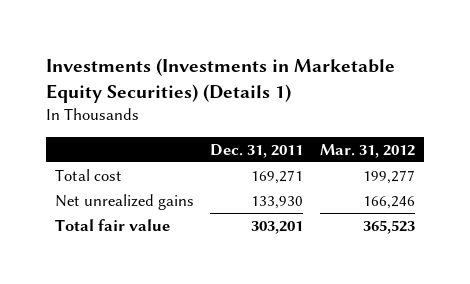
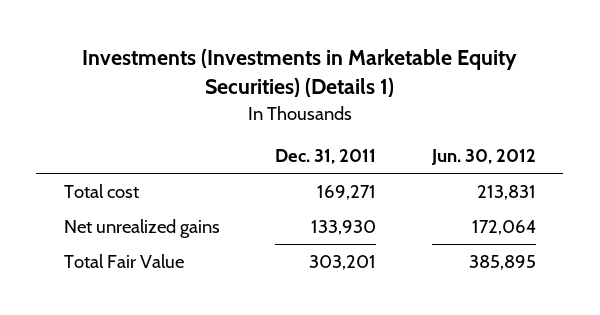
- | Dec. 31, 2011 | Mar. 31, 2012
+ | Dec. 31, 2011 | Jun. 30, 2012
- Total fair value | 303,201 | 365,523
+ Total Fair Value | 303,201 | 385,895

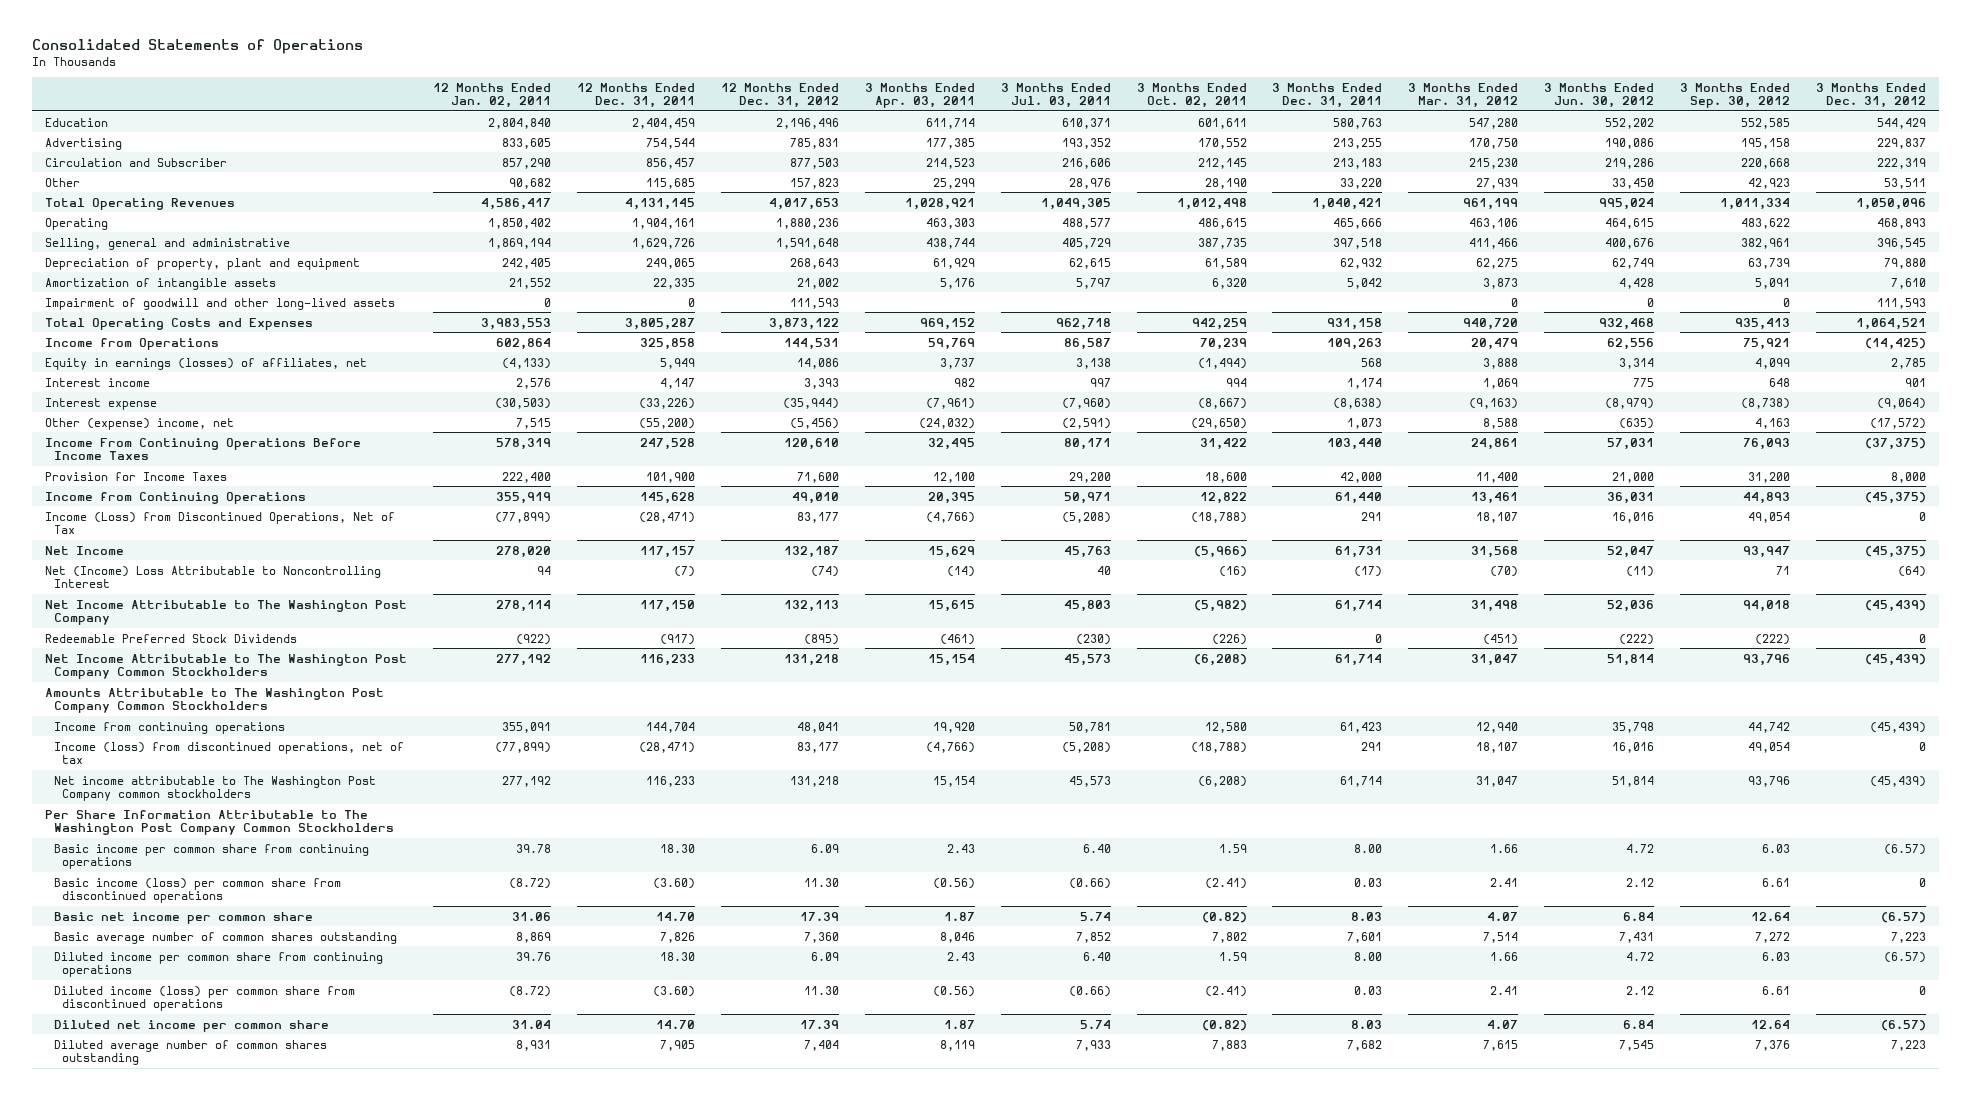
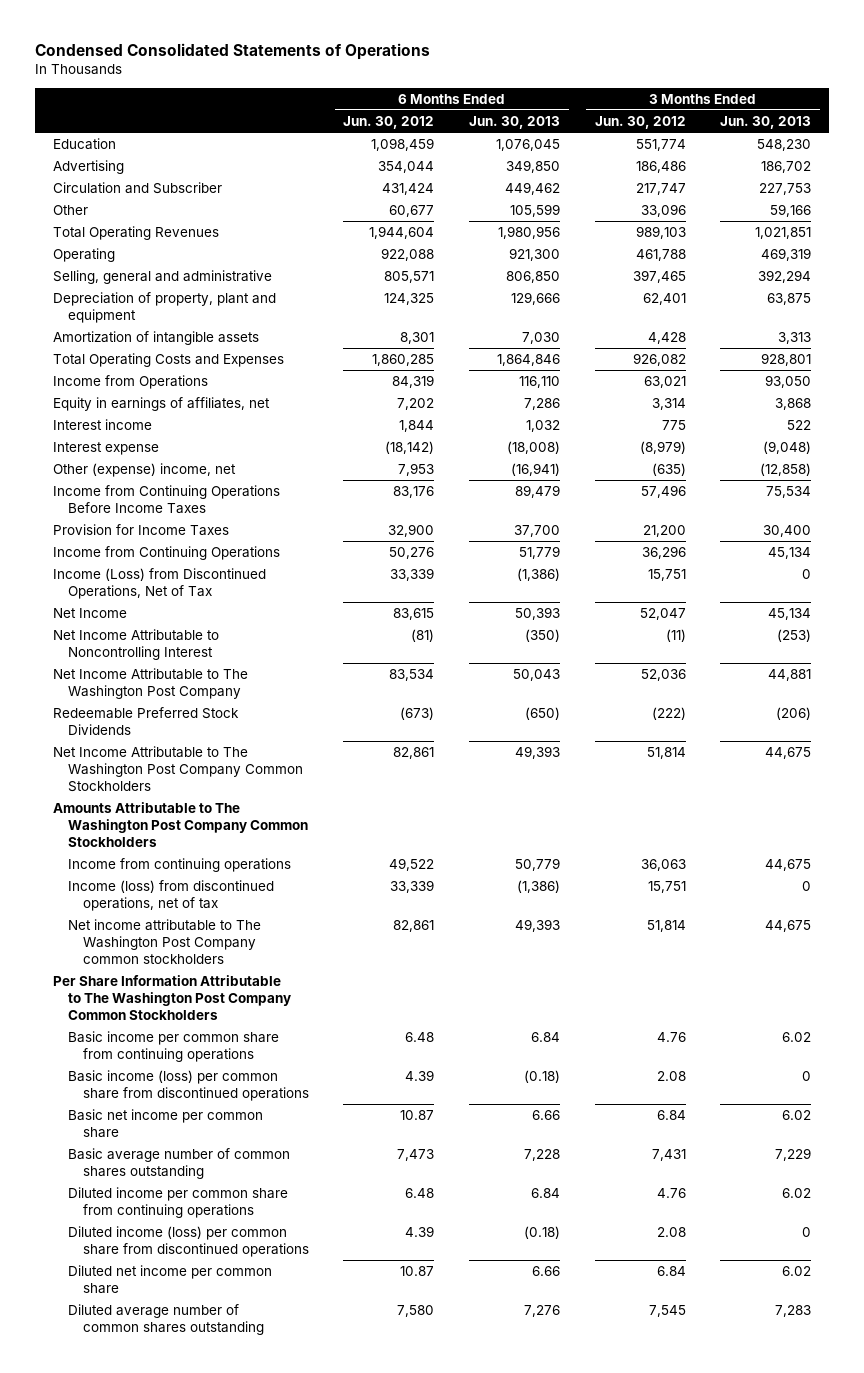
- Consolidated Statements of Operations
+ Condensed Consolidated Statements of Operations
- | 12 Months Ended Jan. 02, 2011 | 12 Months Ended Dec. 31, 2011 | 12 Months Ended Dec. 31, 2012 | 3 Months Ended Apr. 03, 2011 | 3 Months Ended Jul. 03, 2011 | 3 Months Ended Oct. 02, 2011 | 3 Months Ended Dec. 31, 2011 | 3 Months Ended Mar. 31, 2012 | 3 Months Ended Jun. 30, 2012 | 3 Months Ended Sep. 30, 2012 | 3 Months Ended Dec. 31, 2012
+ | 6 Months Ended Jun. 30, 2012 | 6 Months Ended Jun. 30, 2013 | 3 Months Ended Jun. 30, 2012 | 3 Months Ended Jun. 30, 2013
- Education | 2,804,840 | 2,404,459 | 2,196,496 | 611,714 | 610,371 | 601,611 | 580,763 | 547,280 | 552,202 | 552,585 | 544,429
- Advertising | 833,605 | 754,544 | 785,831 | 177,385 | 193,352 | 170,552 | 213,255 | 170,750 | 190,086 | 195,158 | 229,837
- Circulation and Subscriber | 857,290 | 856,457 | 877,503 | 214,523 | 216,606 | 212,145 | 213,183 | 215,230 | 219,286 | 220,668 | 222,319
- Other | 90,682 | 115,685 | 157,823 | 25,299 | 28,976 | 28,190 | 33,220 | 27,939 | 33,450 | 42,923 | 53,511
- Total Operating Revenues | 4,586,417 | 4,131,145 | 4,017,653 | 1,028,921 | 1,049,305 | 1,012,498 | 1,040,421 | 961,199 | 995,024 | 1,011,334 | 1,050,096
- Operating | 1,850,402 | 1,904,161 | 1,880,236 | 463,303 | 488,577 | 486,615 | 465,666 | 463,106 | 464,615 | 483,622 | 468,893
- Selling, general and administrative | 1,869,194 | 1,629,726 | 1,591,648 | 438,744 | 405,729 | 387,735 | 397,518 | 411,466 | 400,676 | 382,961 | 396,545
- Depreciation of property, plant and equipment | 242,405 | 249,065 | 268,643 | 61,929 | 62,615 | 61,589 | 62,932 | 62,275 | 62,749 | 63,739 | 79,880
+ Education | 1,098,459 | 1,076,045 | 551,774 | 548,230
+ Advertising | 354,044 | 349,850 | 186,486 | 186,702
+ Circulation and Subscriber | 431,424 | 449,462 | 217,747 | 227,753
+ Other | 60,677 | 105,599 | 33,096 | 59,166
+ Total Operating Revenues | 1,944,604 | 1,980,956 | 989,103 | 1,021,851
+ Operating | 922,088 | 921,300 | 461,788 | 469,319
+ Selling, general and administrative | 805,571 | 806,850 | 397,465 | 392,294
+ Depreciation of property, plant and equipment | 124,325 | 129,666 | 62,401 | 63,875
- Impairment of goodwill and other long-lived assets | 0 | 0 | 111,593 | | | | | 0 | 0 | 0 | 111,593
- Total Operating Costs and Expenses | 3,983,553 | 3,805,287 | 3,873,122 | 969,152 | 962,718 | 942,259 | 931,158 | 940,720 | 932,468 | 935,413 | 1,064,521
- Income from Operations | 602,864 | 325,858 | 144,531 | 59,769 | 86,587 | 70,239 | 109,263 | 20,479 | 62,556 | 75,921 | (14,425)
- Equity in earnings (losses) of affiliates, net | (4,133) | 5,949 | 14,086 | 3,737 | 3,138 | (1,494) | 568 | 3,888 | 3,314 | 4,099 | 2,785
+ Total Operating Costs and Expenses | 1,860,285 | 1,864,846 | 926,082 | 928,801
+ Income from Operations | 84,319 | 116,110 | 63,021 | 93,050
+ Equity in earnings of affiliates, net | 7,202 | 7,286 | 3,314 | 3,868
- Income From Continuing Operations Before Income Taxes | 578,319 | 247,528 | 120,610 | 32,495 | 80,171 | 31,422 | 103,440 | 24,861 | 57,031 | 76,093 | (37,375)
- Provision for Income Taxes | 222,400 | 101,900 | 71,600 | 12,100 | 29,200 | 18,600 | 42,000 | 11,400 | 21,000 | 31,200 | 8,000
- Income from Continuing Operations | 355,919 | 145,628 | 49,010 | 20,395 | 50,971 | 12,822 | 61,440 | 13,461 | 36,031 | 44,893 | (45,375)
- Income (Loss) from Discontinued Operations, Net of Tax | (77,899) | (28,471) | 83,177 | (4,766) | (5,208) | (18,788) | 291 | 18,107 | 16,016 | 49,054 | 0
+ Income from Continuing Operations Before Income Taxes | 83,176 | 89,479 | 57,496 | 75,534
+ Provision for Income Taxes | 32,900 | 37,700 | 21,200 | 30,400
+ Income from Continuing Operations | 50,276 | 51,779 | 36,296 | 45,134
+ Income (Loss) from Discontinued Operations, Net of Tax | 33,339 | (1,386) | 15,751 | 0
- Net (Income) Loss Attributable to Noncontrolling Interest | 94 | (7) | (74) | (14) | 40 | (16) | (17) | (70) | (11) | 71 | (64)
+ Net Income Attributable to Noncontrolling Interest | (81) | (350) | (11) | (253)
- Income from continuing operations | 355,091 | 144,704 | 48,041 | 19,920 | 50,781 | 12,580 | 61,423 | 12,940 | 35,798 | 44,742 | (45,439)
- Income (loss) from discontinued operations, net of tax | (77,899) | (28,471) | 83,177 | (4,766) | (5,208) | (18,788) | 291 | 18,107 | 16,016 | 49,054 | 0
+ Income from continuing operations | 49,522 | 50,779 | 36,063 | 44,675
+ Income (loss) from discontinued operations, net of tax | 33,339 | (1,386) | 15,751 | 0
- Basic income per common share from continuing operations | 39.78 | 18.30 | 6.09 | 2.43 | 6.40 | 1.59 | 8.00 | 1.66 | 4.72 | 6.03 | (6.57)
- Basic income (loss) per common share from discontinued operations | (8.72) | (3.60) | 11.30 | (0.56) | (0.66) | (2.41) | 0.03 | 2.41 | 2.12 | 6.61 | 0
+ Basic income per common share from continuing operations | 6.48 | 6.84 | 4.76 | 6.02
+ Basic income (loss) per common share from discontinued operations | 4.39 | (0.18) | 2.08 | 0
- Diluted income per common share from continuing operations | 39.76 | 18.30 | 6.09 | 2.43 | 6.40 | 1.59 | 8.00 | 1.66 | 4.72 | 6.03 | (6.57)
- Diluted income (loss) per common share from discontinued operations | (8.72) | (3.60) | 11.30 | (0.56) | (0.66) | (2.41) | 0.03 | 2.41 | 2.12 | 6.61 | 0
+ Diluted income per common share from continuing operations | 6.48 | 6.84 | 4.76 | 6.02
+ Diluted income (loss) per common share from discontinued operations | 4.39 | (0.18) | 2.08 | 0

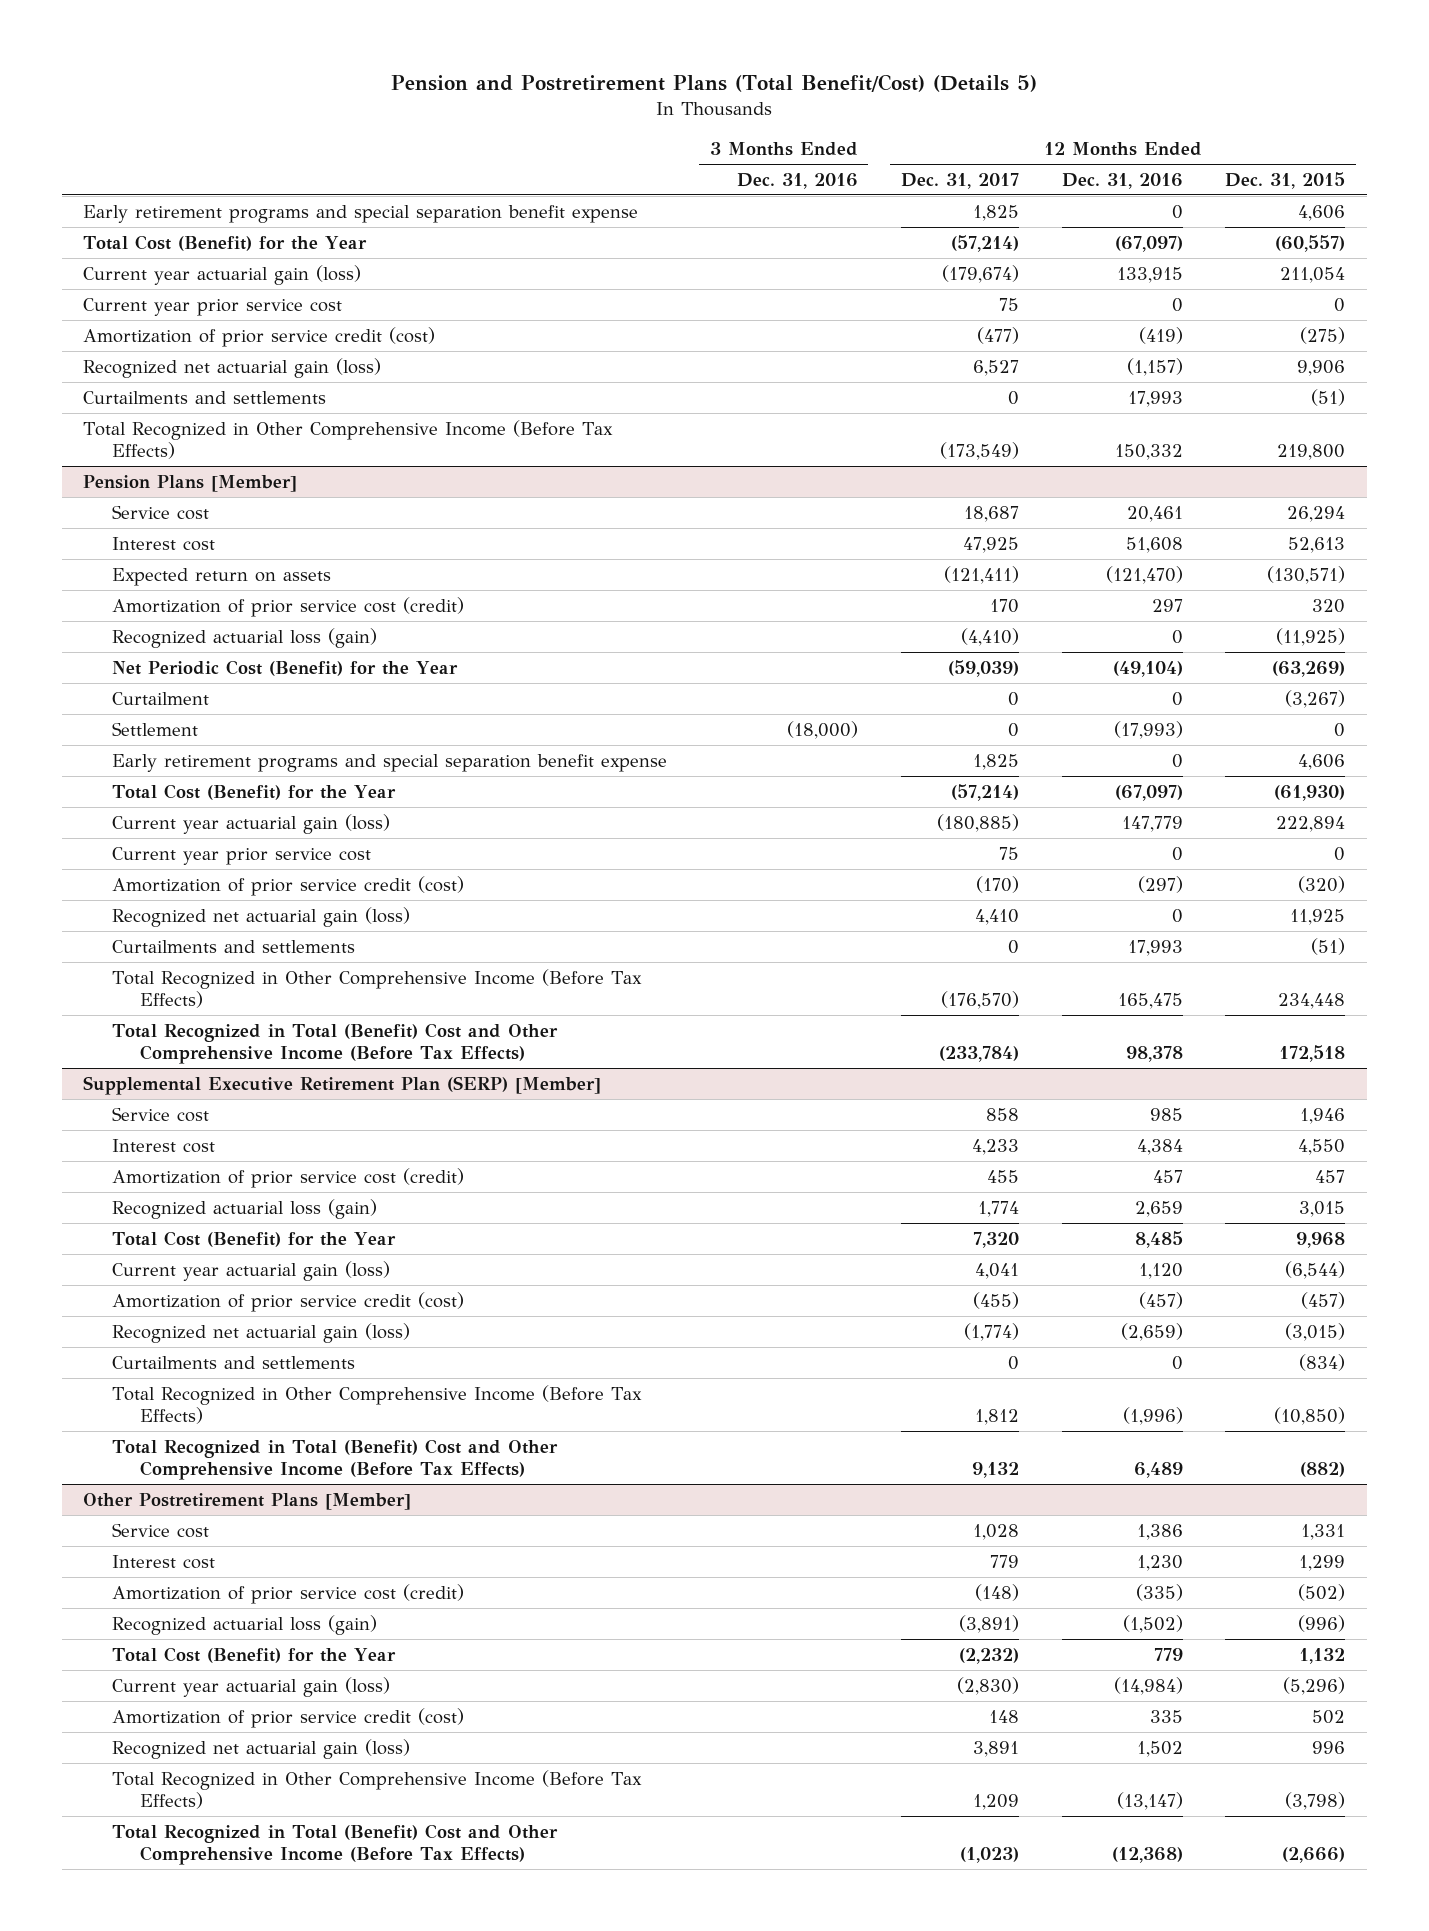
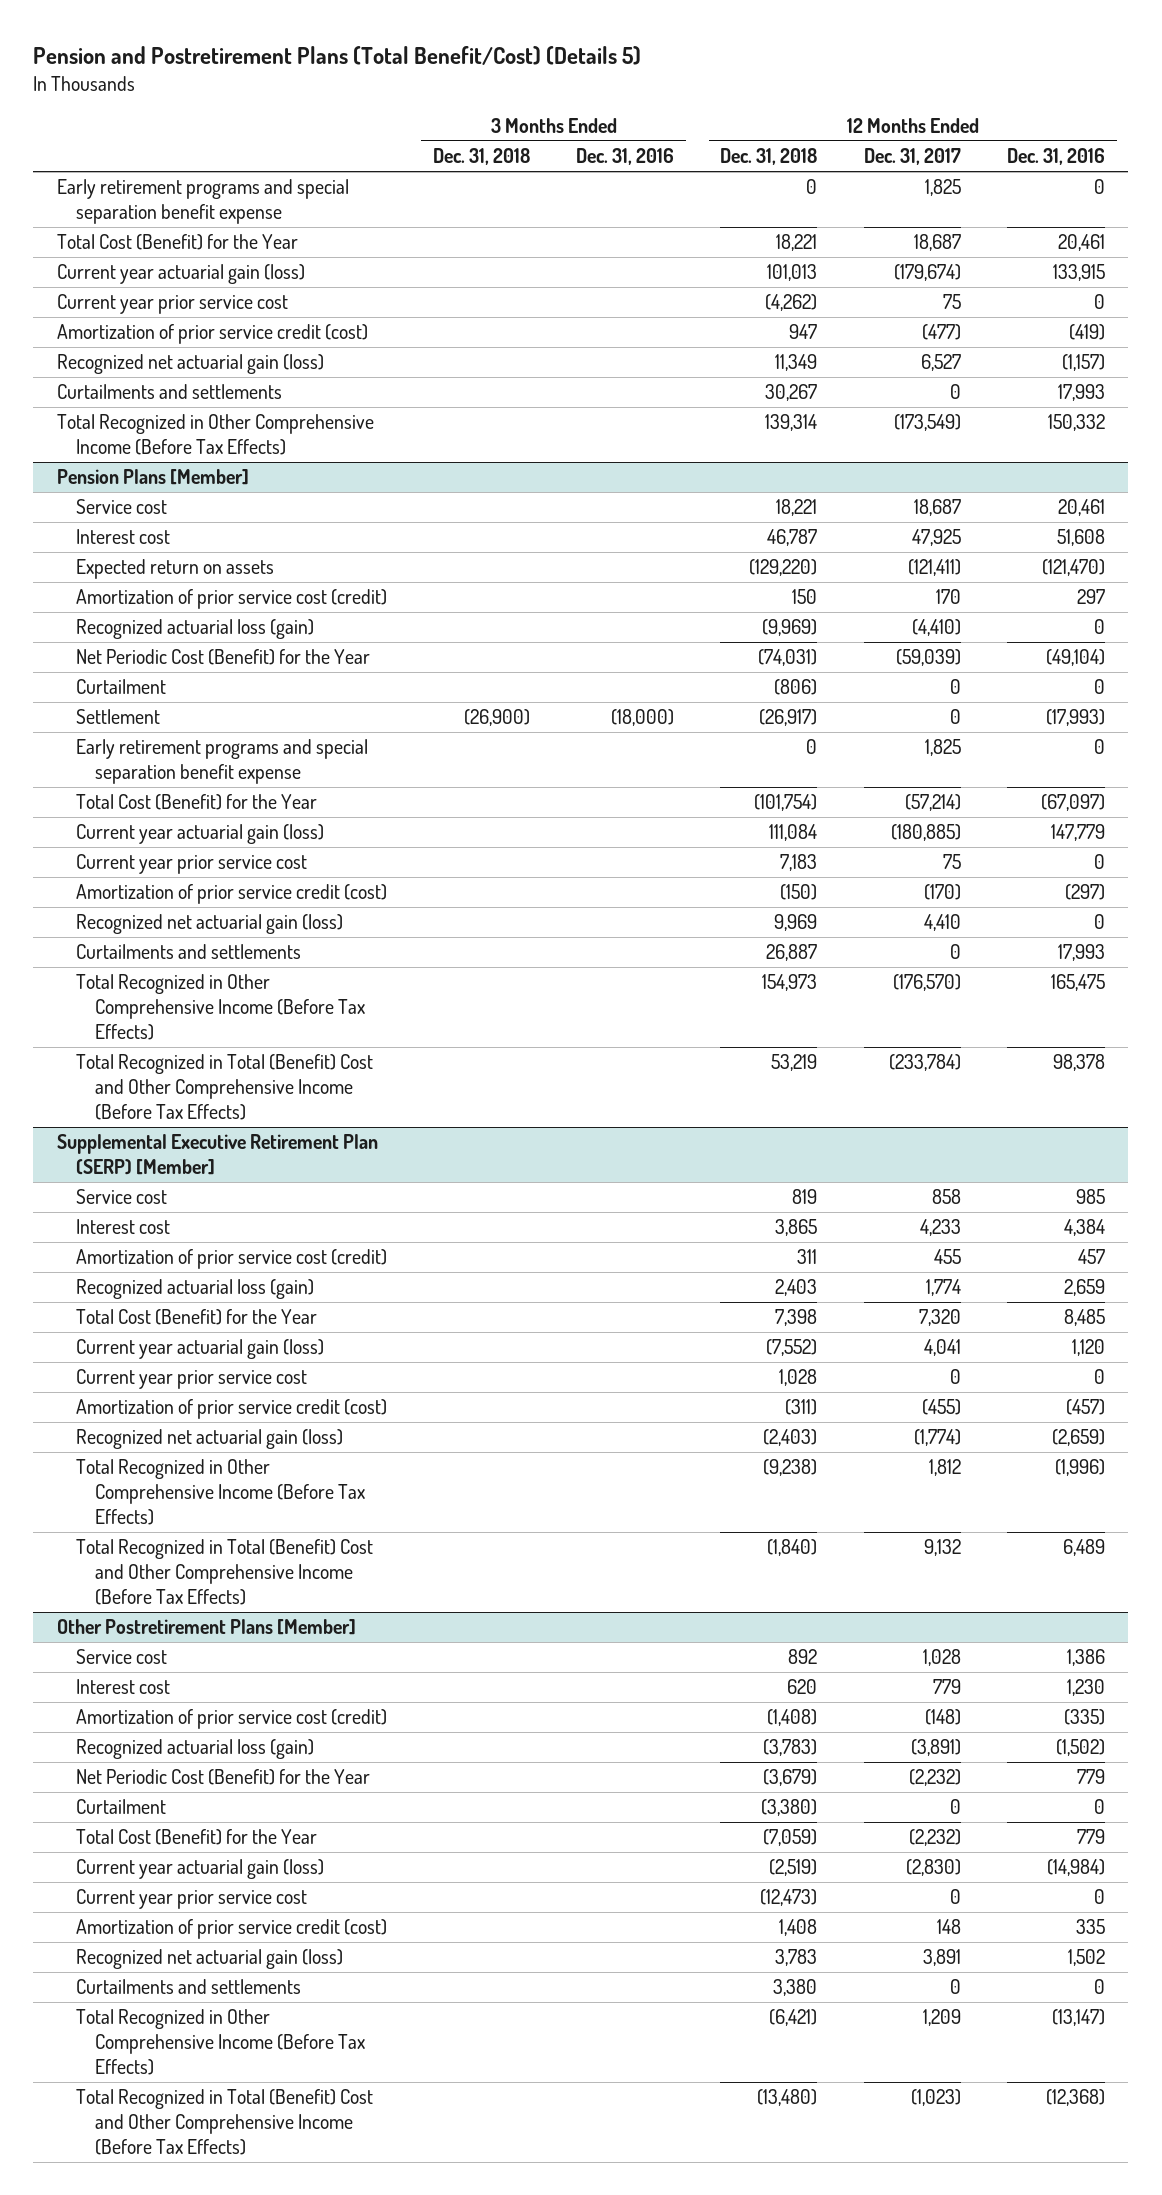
- | 3 Months Ended Dec. 31, 2016 | 12 Months Ended Dec. 31, 2017 | 12 Months Ended Dec. 31, 2016 | 12 Months Ended Dec. 31, 2015
+ | 3 Months Ended Dec. 31, 2018 | 3 Months Ended Dec. 31, 2016 | 12 Months Ended Dec. 31, 2018 | 12 Months Ended Dec. 31, 2017 | 12 Months Ended Dec. 31, 2016
- Total Cost (Benefit) for the Year | | (57,214) | (67,097) | (60,557)
+ Total Cost (Benefit) for the Year | | | 18,221 | 18,687 | 20,461
@ Supplemental Executive Retirement Plan (SERP) [Member]
+ Current year prior service cost | | | 1,028 | 0 | 0
- Curtailments and settlements | | 0 | 0 | (834)
@ Other Postretirement Plans [Member]
+ Net Periodic Cost (Benefit) for the Year | | | (3,679) | (2,232) | 779
+ Curtailment | | | (3,380) | 0 | 0
+ Current year prior service cost | | | (12,473) | 0 | 0
+ Curtailments and settlements | | | 3,380 | 0 | 0

